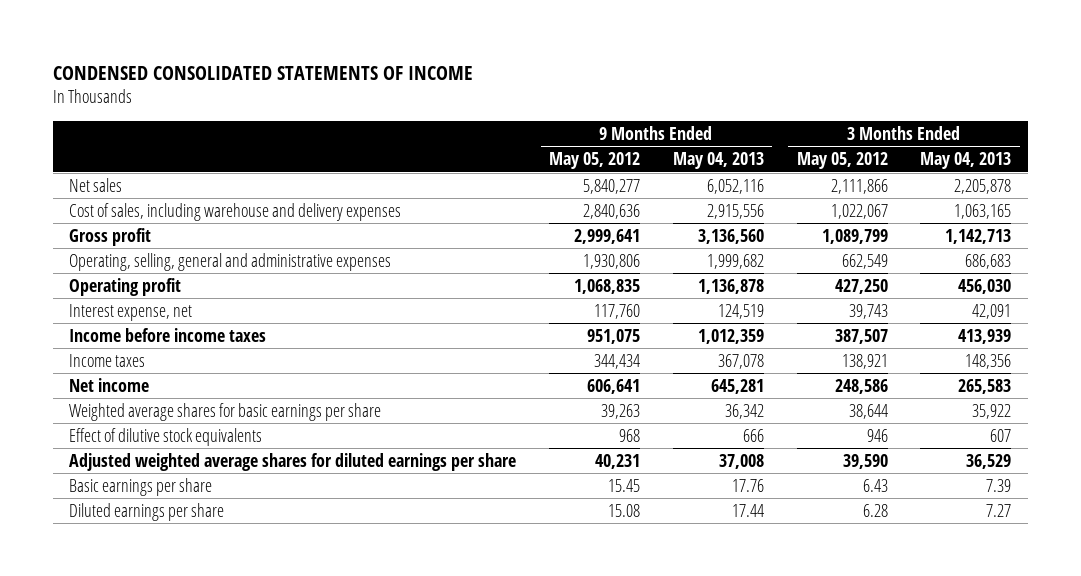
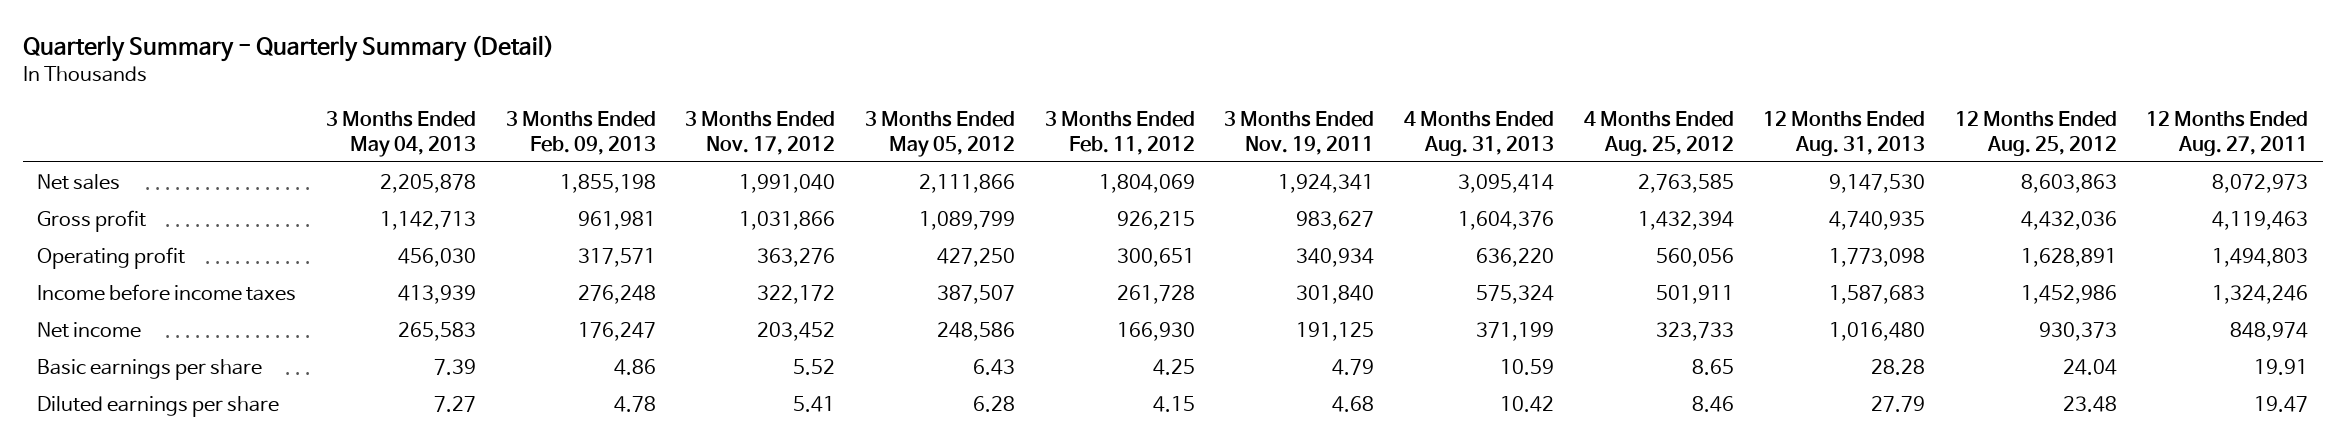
- CONDENSED CONSOLIDATED STATEMENTS OF INCOME
+ Quarterly Summary - Quarterly Summary (Detail)
- | 9 Months Ended May 05, 2012 | 9 Months Ended May 04, 2013 | 3 Months Ended May 05, 2012 | 3 Months Ended May 04, 2013
+ | 3 Months Ended May 04, 2013 | 3 Months Ended Feb. 09, 2013 | 3 Months Ended Nov. 17, 2012 | 3 Months Ended May 05, 2012 | 3 Months Ended Feb. 11, 2012 | 3 Months Ended Nov. 19, 2011 | 4 Months Ended Aug. 31, 2013 | 4 Months Ended Aug. 25, 2012 | 12 Months Ended Aug. 31, 2013 | 12 Months Ended Aug. 25, 2012 | 12 Months Ended Aug. 27, 2011
- Cost of sales, including warehouse and delivery expenses | 2,840,636 | 2,915,556 | 1,022,067 | 1,063,165
- Operating, selling, general and administrative expenses | 1,930,806 | 1,999,682 | 662,549 | 686,683
- Interest expense, net | 117,760 | 124,519 | 39,743 | 42,091
- Income taxes | 344,434 | 367,078 | 138,921 | 148,356
- Weighted average shares for basic earnings per share | 39,263 | 36,342 | 38,644 | 35,922
- Effect of dilutive stock equivalents | 968 | 666 | 946 | 607
- Adjusted weighted average shares for diluted earnings per share | 40,231 | 37,008 | 39,590 | 36,529

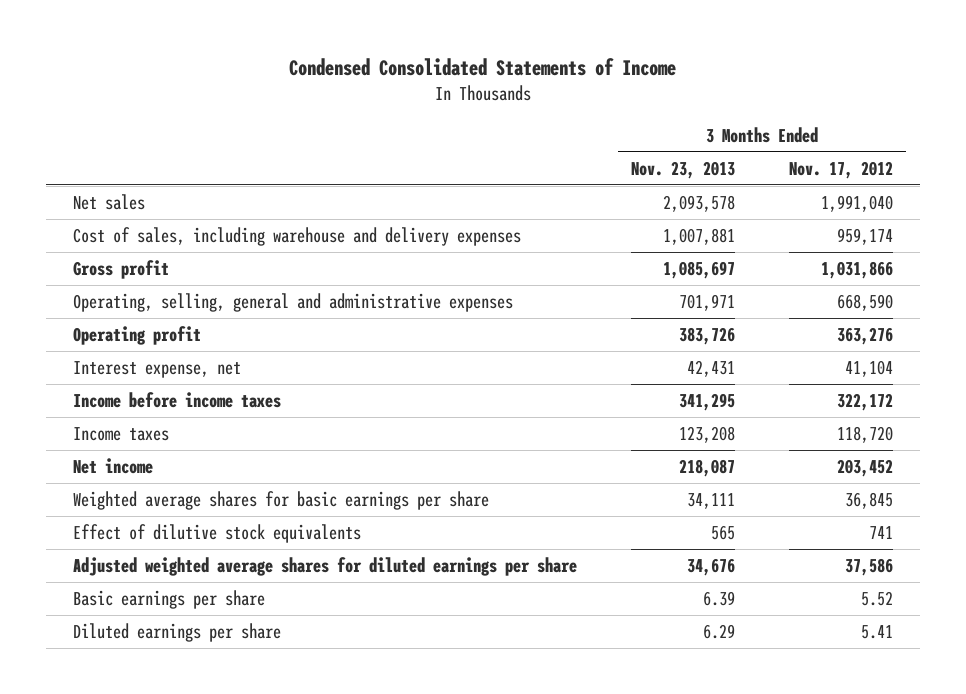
- Quarterly Summary - Quarterly Summary (Detail)
+ Condensed Consolidated Statements of Income
- | 3 Months Ended May 04, 2013 | 3 Months Ended Feb. 09, 2013 | 3 Months Ended Nov. 17, 2012 | 3 Months Ended May 05, 2012 | 3 Months Ended Feb. 11, 2012 | 3 Months Ended Nov. 19, 2011 | 4 Months Ended Aug. 31, 2013 | 4 Months Ended Aug. 25, 2012 | 12 Months Ended Aug. 31, 2013 | 12 Months Ended Aug. 25, 2012 | 12 Months Ended Aug. 27, 2011
+ | 3 Months Ended Nov. 23, 2013 | 3 Months Ended Nov. 17, 2012
+ Cost of sales, including warehouse and delivery expenses | 1,007,881 | 959,174
+ Operating, selling, general and administrative expenses | 701,971 | 668,590
+ Interest expense, net | 42,431 | 41,104
+ Income taxes | 123,208 | 118,720
+ Weighted average shares for basic earnings per share | 34,111 | 36,845
+ Effect of dilutive stock equivalents | 565 | 741
+ Adjusted weighted average shares for diluted earnings per share | 34,676 | 37,586

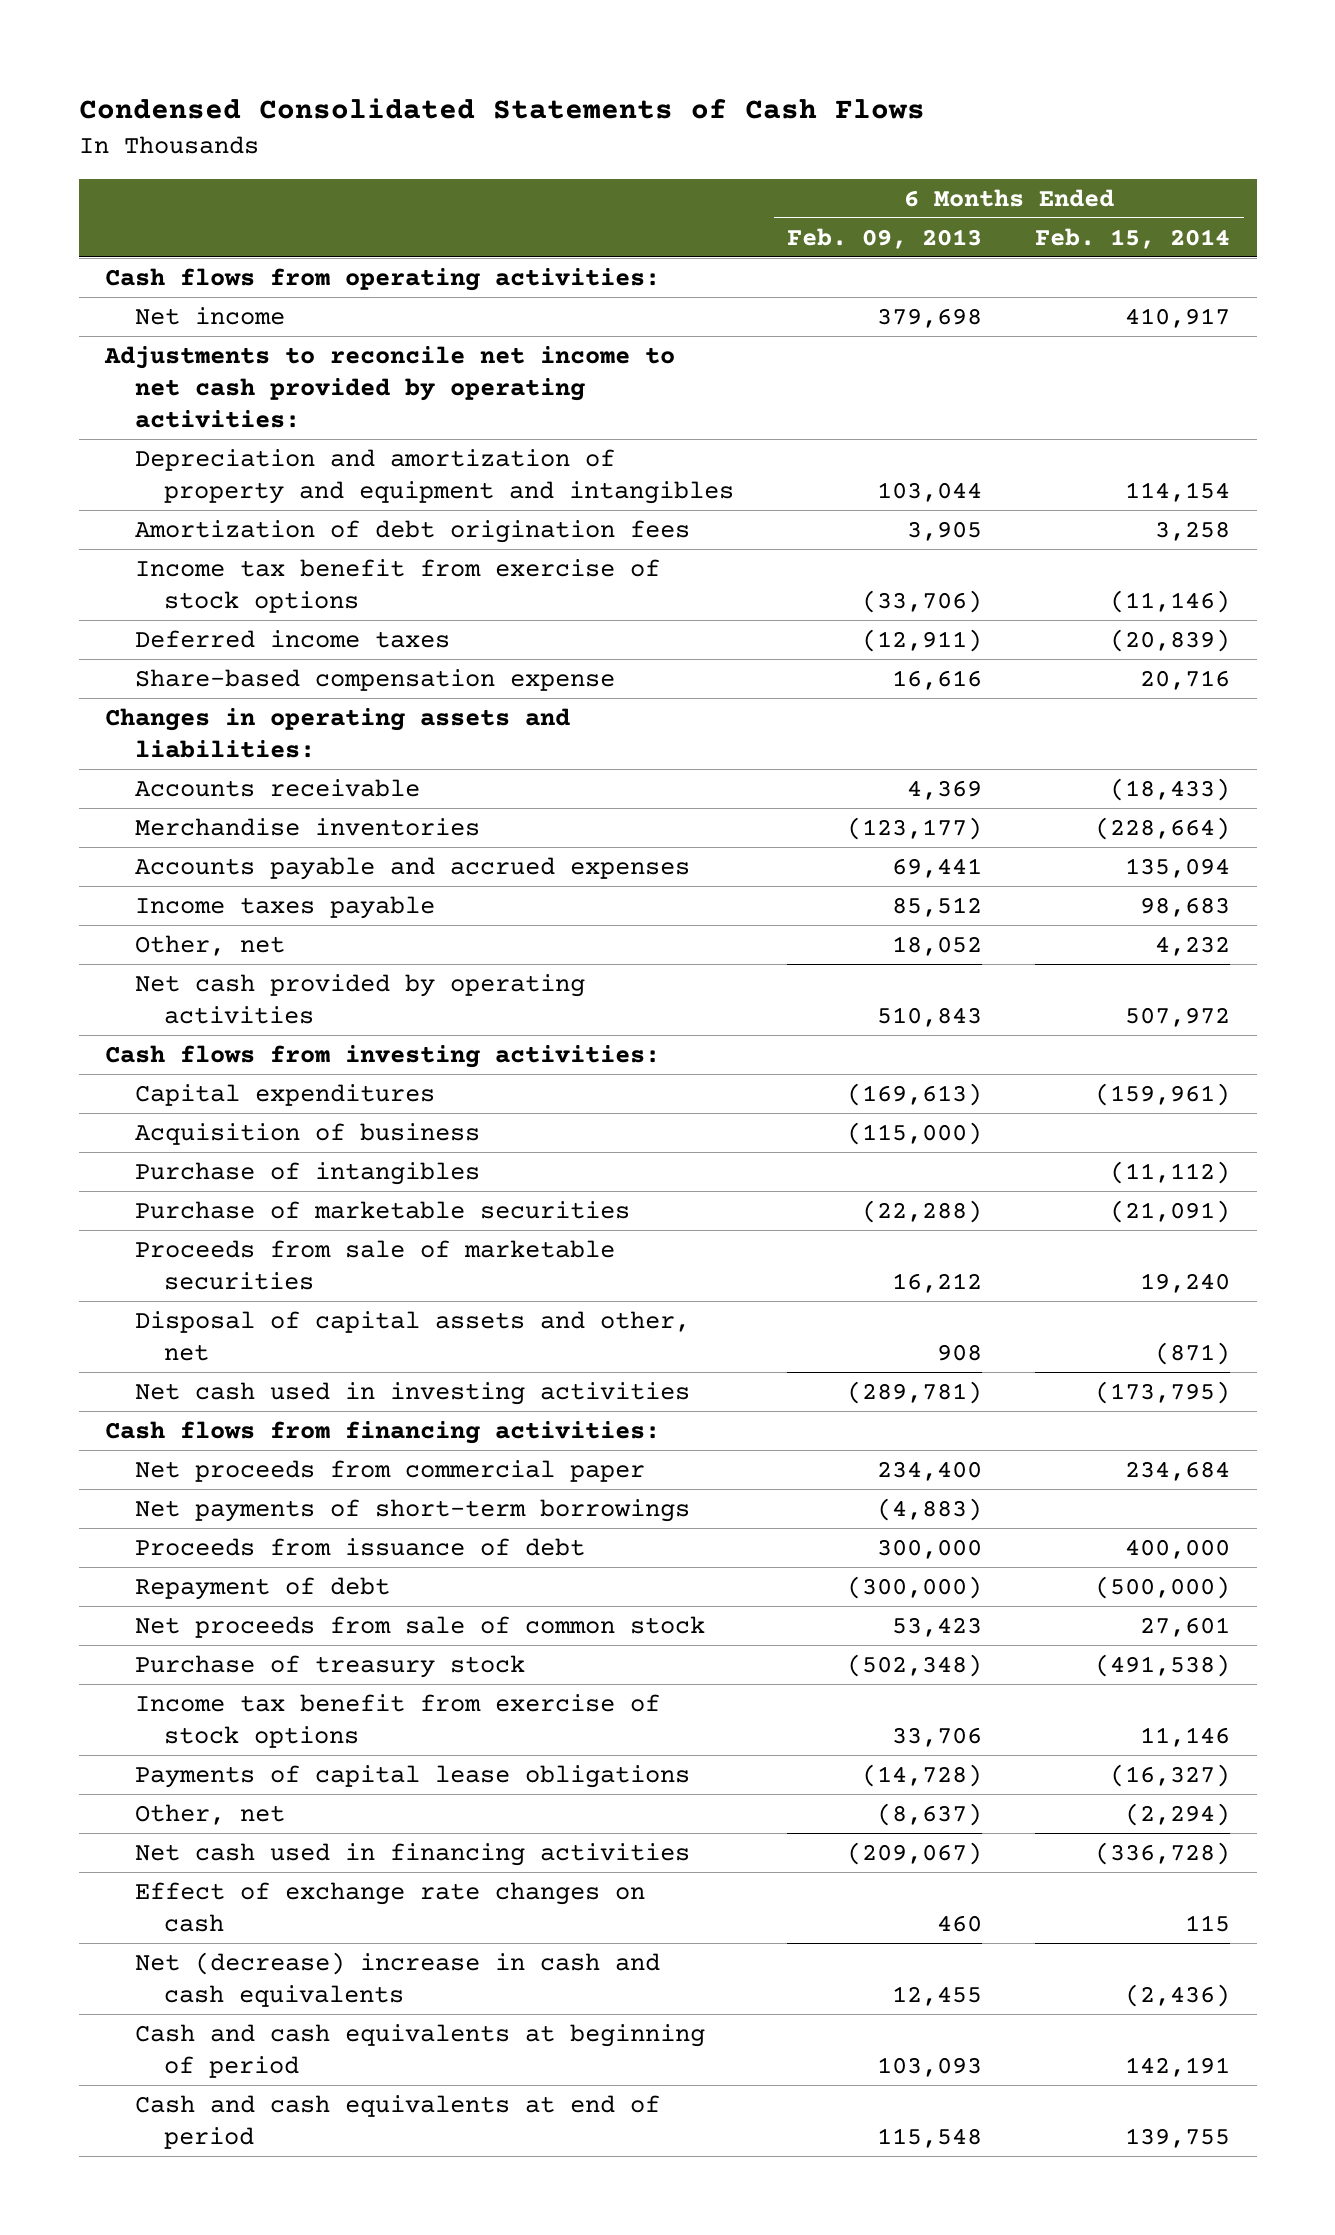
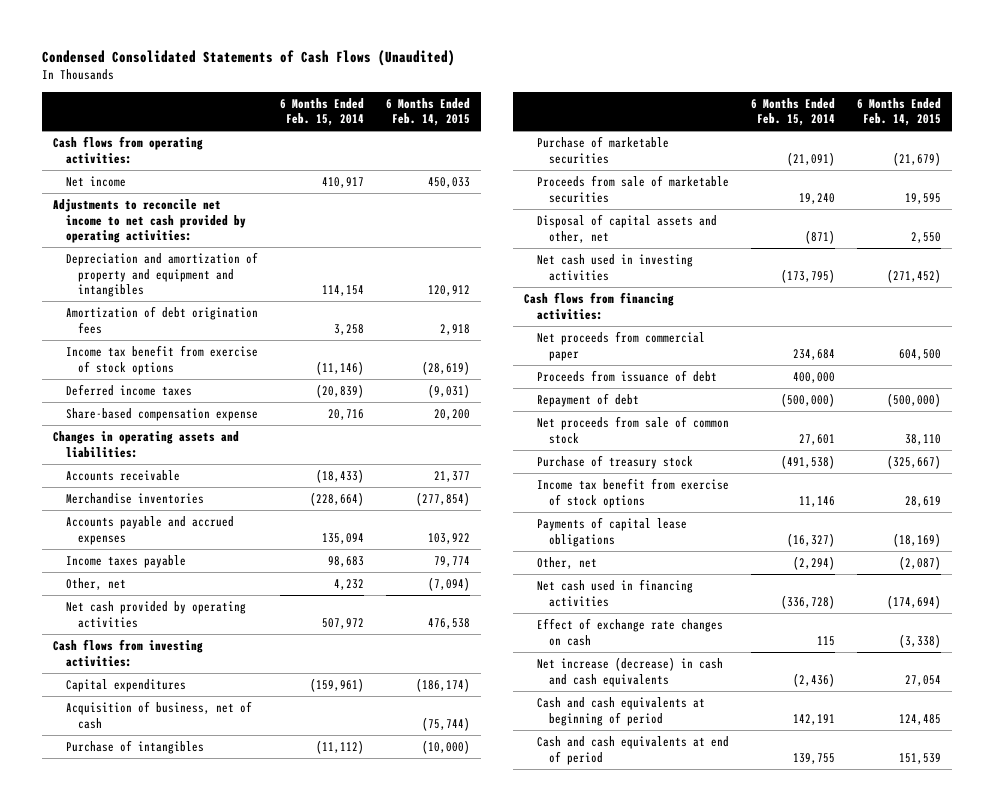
- Condensed Consolidated Statements of Cash Flows
+ Condensed Consolidated Statements of Cash Flows (Unaudited)
- | 6 Months Ended Feb. 09, 2013 | 6 Months Ended Feb. 15, 2014
+ | 6 Months Ended Feb. 15, 2014 | 6 Months Ended Feb. 14, 2015
- Acquisition of business | (115,000) |
+ Acquisition of business, net of cash | | (75,744)
- Net payments of short-term borrowings | (4,883) |
- Net (decrease) increase in cash and cash equivalents | 12,455 | (2,436)
+ Net increase (decrease) in cash and cash equivalents | (2,436) | 27,054

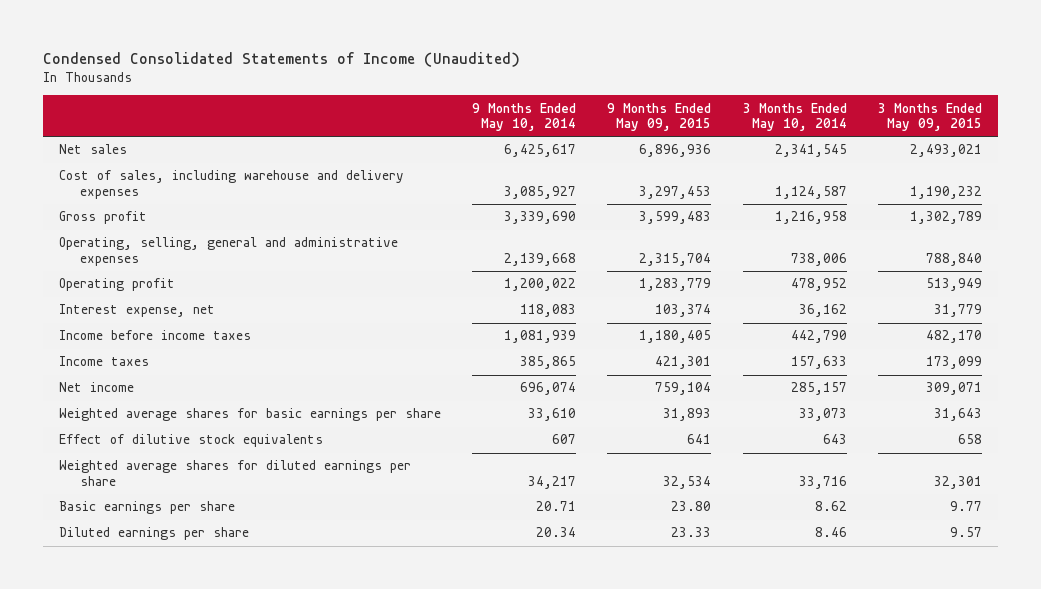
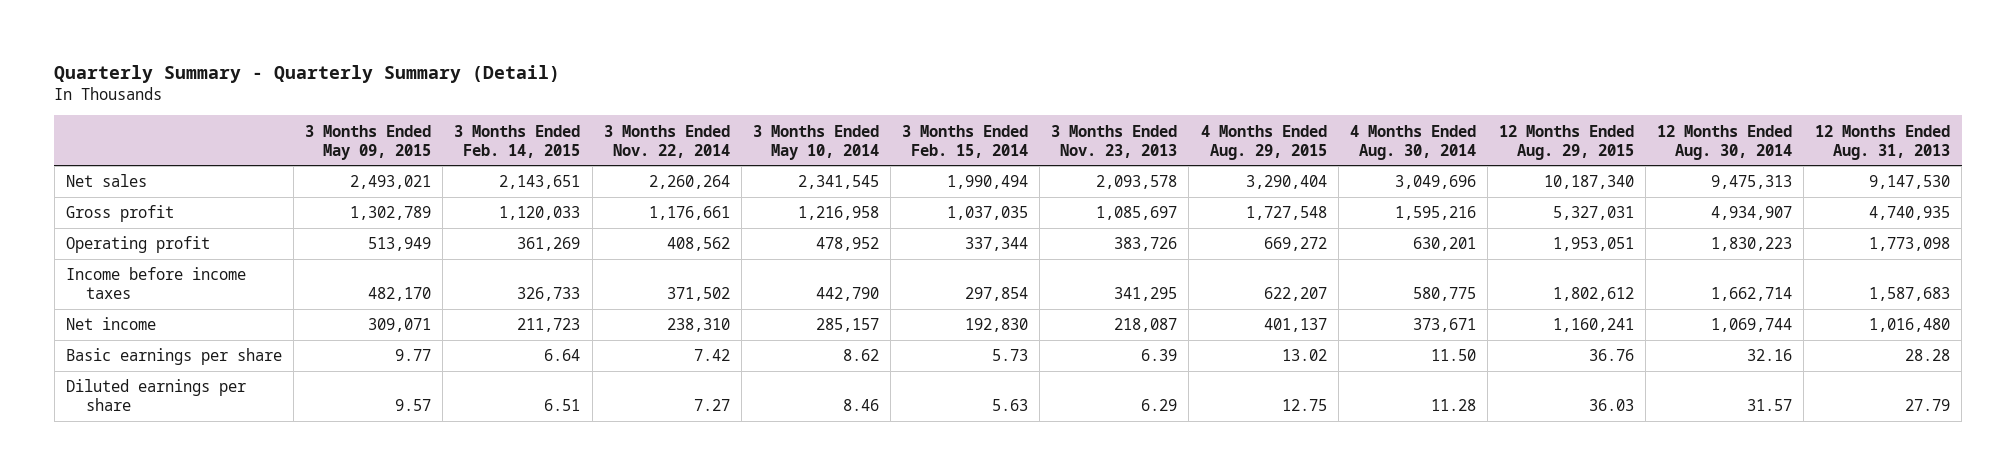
- Condensed Consolidated Statements of Income (Unaudited)
+ Quarterly Summary - Quarterly Summary (Detail)
- | 9 Months Ended May 10, 2014 | 9 Months Ended May 09, 2015 | 3 Months Ended May 10, 2014 | 3 Months Ended May 09, 2015
+ | 3 Months Ended May 09, 2015 | 3 Months Ended Feb. 14, 2015 | 3 Months Ended Nov. 22, 2014 | 3 Months Ended May 10, 2014 | 3 Months Ended Feb. 15, 2014 | 3 Months Ended Nov. 23, 2013 | 4 Months Ended Aug. 29, 2015 | 4 Months Ended Aug. 30, 2014 | 12 Months Ended Aug. 29, 2015 | 12 Months Ended Aug. 30, 2014 | 12 Months Ended Aug. 31, 2013
- Cost of sales, including warehouse and delivery expenses | 3,085,927 | 3,297,453 | 1,124,587 | 1,190,232
- Operating, selling, general and administrative expenses | 2,139,668 | 2,315,704 | 738,006 | 788,840
- Interest expense, net | 118,083 | 103,374 | 36,162 | 31,779
- Income taxes | 385,865 | 421,301 | 157,633 | 173,099
- Weighted average shares for basic earnings per share | 33,610 | 31,893 | 33,073 | 31,643
- Effect of dilutive stock equivalents | 607 | 641 | 643 | 658
- Weighted average shares for diluted earnings per share | 34,217 | 32,534 | 33,716 | 32,301

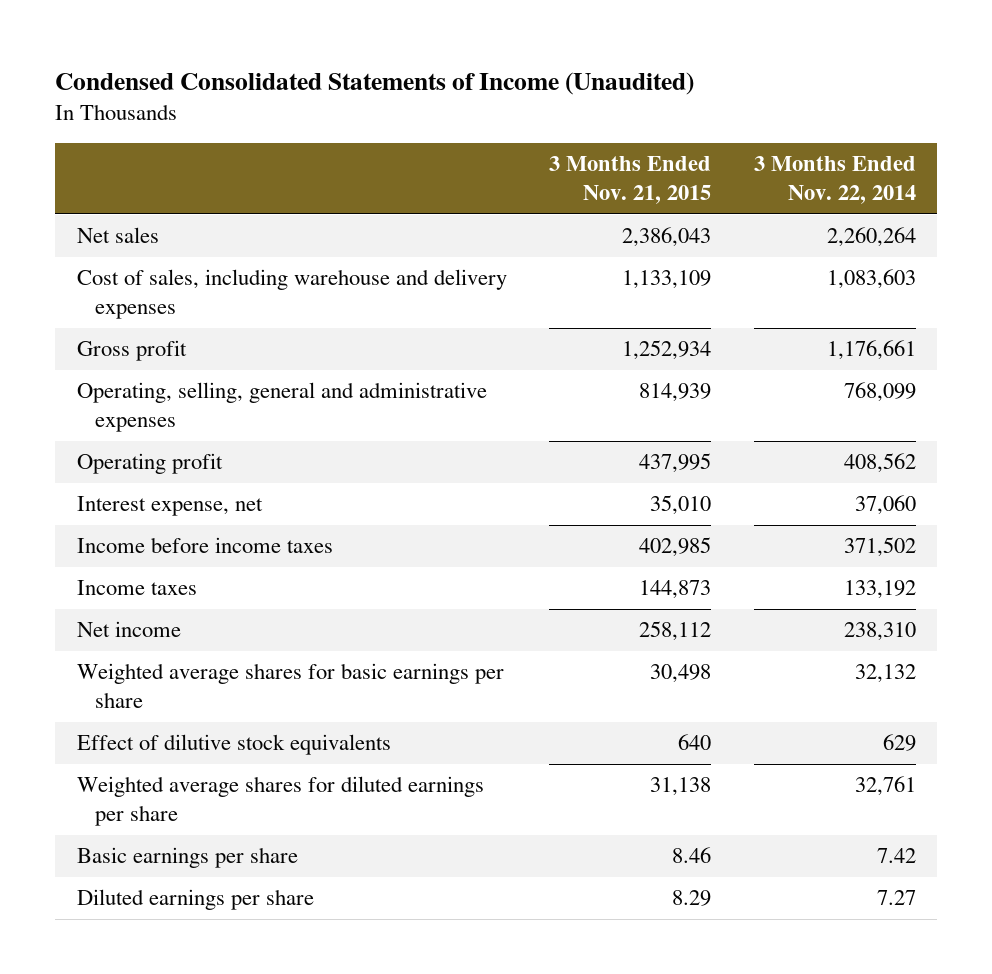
- Quarterly Summary - Quarterly Summary (Detail)
+ Condensed Consolidated Statements of Income (Unaudited)
- | 3 Months Ended May 09, 2015 | 3 Months Ended Feb. 14, 2015 | 3 Months Ended Nov. 22, 2014 | 3 Months Ended May 10, 2014 | 3 Months Ended Feb. 15, 2014 | 3 Months Ended Nov. 23, 2013 | 4 Months Ended Aug. 29, 2015 | 4 Months Ended Aug. 30, 2014 | 12 Months Ended Aug. 29, 2015 | 12 Months Ended Aug. 30, 2014 | 12 Months Ended Aug. 31, 2013
+ | 3 Months Ended Nov. 21, 2015 | 3 Months Ended Nov. 22, 2014
+ Cost of sales, including warehouse and delivery expenses | 1,133,109 | 1,083,603
+ Operating, selling, general and administrative expenses | 814,939 | 768,099
+ Interest expense, net | 35,010 | 37,060
+ Income taxes | 144,873 | 133,192
+ Weighted average shares for basic earnings per share | 30,498 | 32,132
+ Effect of dilutive stock equivalents | 640 | 629
+ Weighted average shares for diluted earnings per share | 31,138 | 32,761

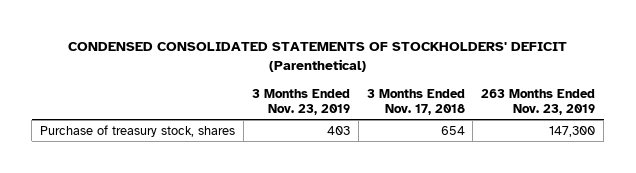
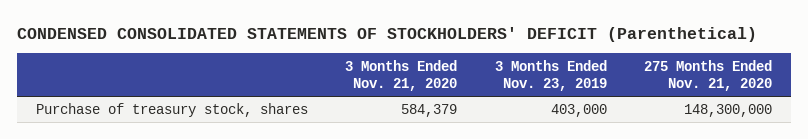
- | 3 Months Ended Nov. 23, 2019 | 3 Months Ended Nov. 17, 2018 | 263 Months Ended Nov. 23, 2019
+ | 3 Months Ended Nov. 21, 2020 | 3 Months Ended Nov. 23, 2019 | 275 Months Ended Nov. 21, 2020
- Purchase of treasury stock, shares | 403 | 654 | 147,300
+ Purchase of treasury stock, shares | 584,379 | 403,000 | 148,300,000

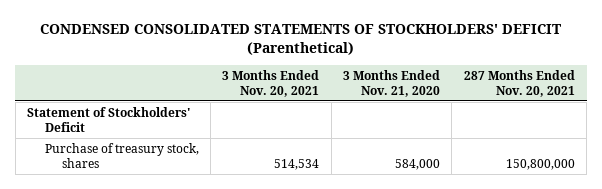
- | 3 Months Ended Nov. 21, 2020 | 3 Months Ended Nov. 23, 2019 | 275 Months Ended Nov. 21, 2020
+ | 3 Months Ended Nov. 20, 2021 | 3 Months Ended Nov. 21, 2020 | 287 Months Ended Nov. 20, 2021
- Purchase of treasury stock, shares | 584,379 | 403,000 | 148,300,000
+ Statement of Stockholders' Deficit
+ Purchase of treasury stock, shares | 514,534 | 584,000 | 150,800,000

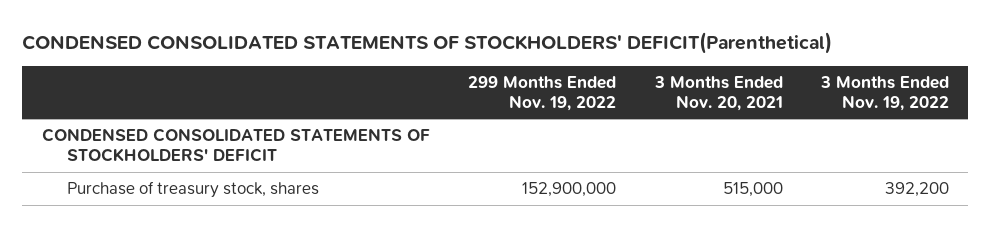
- CONDENSED CONSOLIDATED STATEMENTS OF STOCKHOLDERS' DEFICIT (Parenthetical)
+ CONDENSED CONSOLIDATED STATEMENTS OF STOCKHOLDERS' DEFICIT(Parenthetical)
- | 3 Months Ended Nov. 20, 2021 | 3 Months Ended Nov. 21, 2020 | 287 Months Ended Nov. 20, 2021
+ | 299 Months Ended Nov. 19, 2022 | 3 Months Ended Nov. 20, 2021 | 3 Months Ended Nov. 19, 2022
- Statement of Stockholders' Deficit
- Purchase of treasury stock, shares | 514,534 | 584,000 | 150,800,000
+ CONDENSED CONSOLIDATED STATEMENTS OF STOCKHOLDERS' DEFICIT
+ Purchase of treasury stock, shares | 152,900,000 | 515,000 | 392,200

